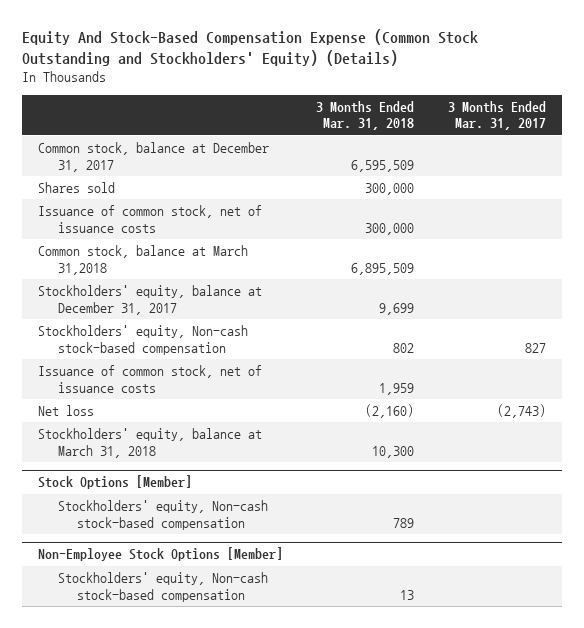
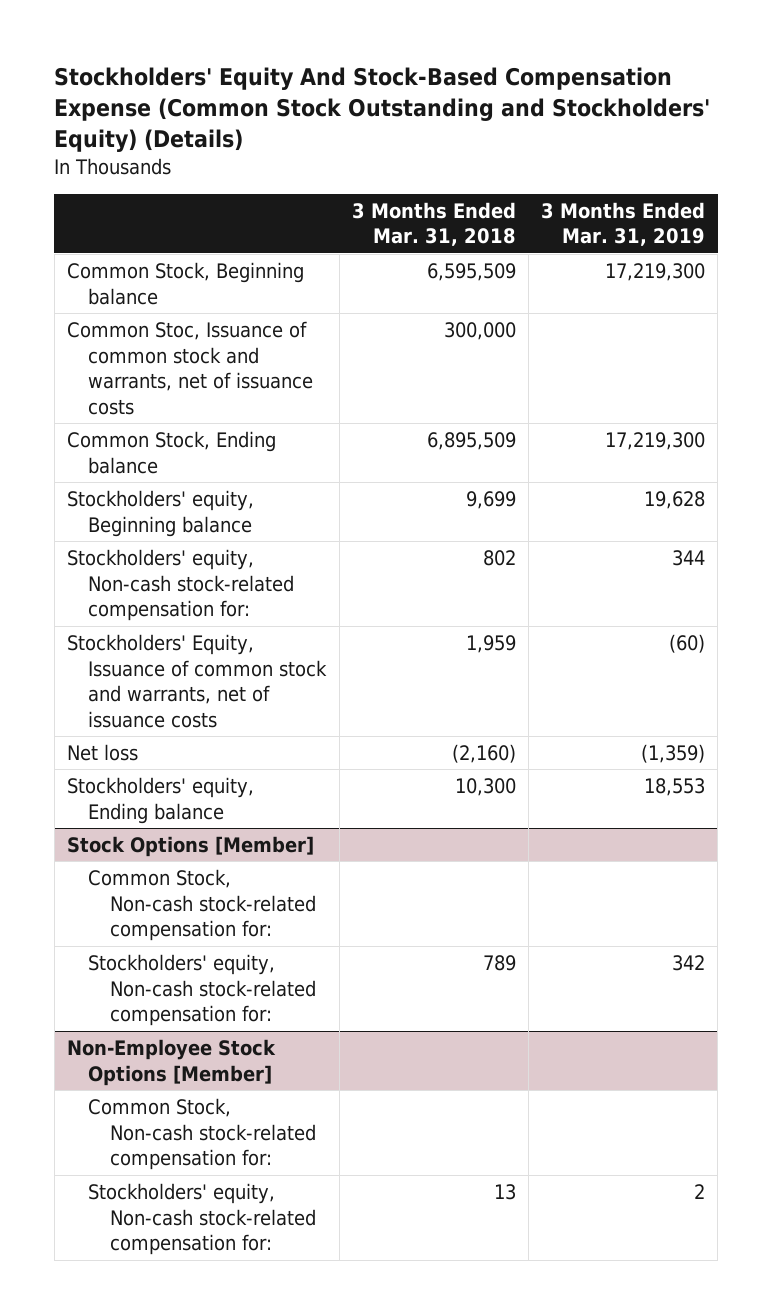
- Equity And Stock-Based Compensation Expense (Common Stock Outstanding and Stockholders' Equity) (Details)
+ Stockholders' Equity And Stock-Based Compensation Expense (Common Stock Outstanding and Stockholders' Equity) (Details)
- | 3 Months Ended Mar. 31, 2018 | 3 Months Ended Mar. 31, 2017
+ | 3 Months Ended Mar. 31, 2018 | 3 Months Ended Mar. 31, 2019
- Common stock, balance at December 31, 2017 | 6,595,509 |
- Shares sold | 300,000 |
- Issuance of common stock, net of issuance costs | 300,000 |
- Common stock, balance at March 31,2018 | 6,895,509 |
- Stockholders' equity, balance at December 31, 2017 | 9,699 |
- Stockholders' equity, Non-cash stock-based compensation | 802 | 827
- Issuance of common stock, net of issuance costs | 1,959 |
+ Common Stock, Beginning balance | 6,595,509 | 17,219,300
+ Common Stoc, Issuance of common stock and warrants, net of issuance costs | 300,000 |
+ Common Stock, Ending balance | 6,895,509 | 17,219,300
+ Stockholders' equity, Beginning balance | 9,699 | 19,628
+ Stockholders' equity, Non-cash stock-related compensation for: | 802 | 344
+ Stockholders' Equity, Issuance of common stock and warrants, net of issuance costs | 1,959 | (60)
- Stockholders' equity, balance at March 31, 2018 | 10,300 |
+ Stockholders' equity, Ending balance | 10,300 | 18,553
@ Stock Options [Member]
- Stockholders' equity, Non-cash stock-based compensation | 789 |
+ Common Stock, Non-cash stock-related compensation for:
+ Stockholders' equity, Non-cash stock-related compensation for: | 789 | 342
@ Non-Employee Stock Options [Member]
- Stockholders' equity, Non-cash stock-based compensation | 13 |
+ Common Stock, Non-cash stock-related compensation for:
+ Stockholders' equity, Non-cash stock-related compensation for: | 13 | 2

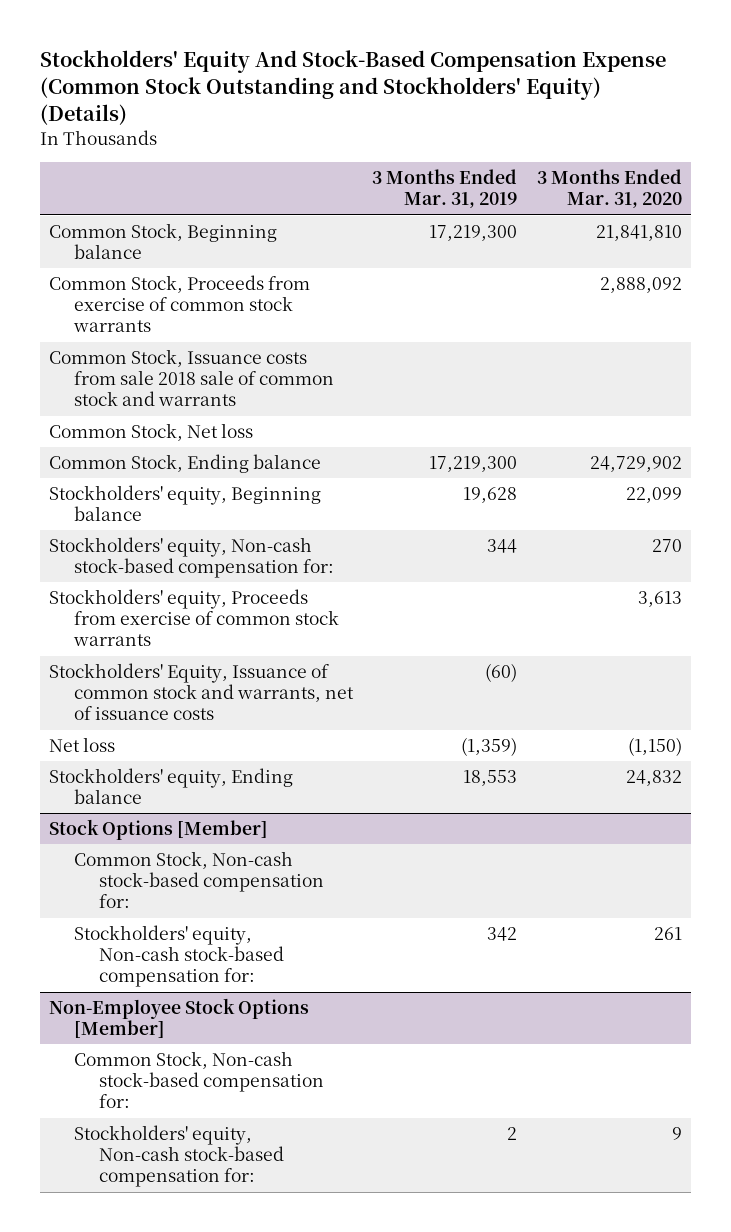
- | 3 Months Ended Mar. 31, 2018 | 3 Months Ended Mar. 31, 2019
+ | 3 Months Ended Mar. 31, 2019 | 3 Months Ended Mar. 31, 2020
- Common Stoc, Issuance of common stock and warrants, net of issuance costs | 300,000 |
+ Common Stock, Proceeds from exercise of common stock warrants | | 2,888,092
+ Common Stock, Issuance costs from sale 2018 sale of common stock and warrants
+ Common Stock, Net loss
- Stockholders' equity, Non-cash stock-related compensation for: | 802 | 344
+ Stockholders' equity, Non-cash stock-based compensation for: | 344 | 270
+ Stockholders' equity, Proceeds from exercise of common stock warrants | | 3,613
@ Stock Options [Member]
- Common Stock, Non-cash stock-related compensation for:
- Stockholders' equity, Non-cash stock-related compensation for: | 789 | 342
+ Common Stock, Non-cash stock-based compensation for:
+ Stockholders' equity, Non-cash stock-based compensation for: | 342 | 261
@ Non-Employee Stock Options [Member]
- Common Stock, Non-cash stock-related compensation for:
- Stockholders' equity, Non-cash stock-related compensation for: | 13 | 2
+ Common Stock, Non-cash stock-based compensation for:
+ Stockholders' equity, Non-cash stock-based compensation for: | 2 | 9

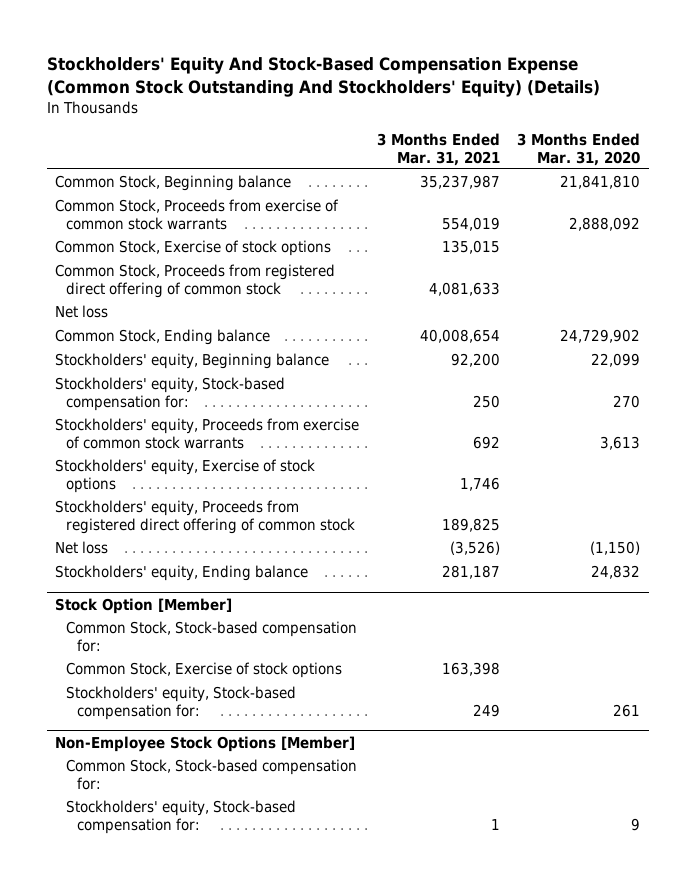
- Stockholders' Equity And Stock-Based Compensation Expense (Common Stock Outstanding and Stockholders' Equity) (Details)
+ Stockholders' Equity And Stock-Based Compensation Expense (Common Stock Outstanding And Stockholders' Equity) (Details)
- | 3 Months Ended Mar. 31, 2019 | 3 Months Ended Mar. 31, 2020
+ | 3 Months Ended Mar. 31, 2021 | 3 Months Ended Mar. 31, 2020
- Common Stock, Issuance costs from sale 2018 sale of common stock and warrants
- Common Stock, Net loss
+ Common Stock, Exercise of stock options | 135,015 |
+ Common Stock, Proceeds from registered direct offering of common stock | 4,081,633 |
+ Net loss
- Stockholders' equity, Non-cash stock-based compensation for: | 344 | 270
+ Stockholders' equity, Stock-based compensation for: | 250 | 270
- Stockholders' Equity, Issuance of common stock and warrants, net of issuance costs | (60) |
+ Stockholders' equity, Exercise of stock options | 1,746 |
+ Stockholders' equity, Proceeds from registered direct offering of common stock | 189,825 |
- Stock Options [Member]
- Common Stock, Non-cash stock-based compensation for:
- Stockholders' equity, Non-cash stock-based compensation for: | 342 | 261
+ Stock Option [Member]
+ Common Stock, Stock-based compensation for:
+ Common Stock, Exercise of stock options | 163,398 |
+ Stockholders' equity, Stock-based compensation for: | 249 | 261
@ Non-Employee Stock Options [Member]
- Common Stock, Non-cash stock-based compensation for:
- Stockholders' equity, Non-cash stock-based compensation for: | 2 | 9
+ Common Stock, Stock-based compensation for:
+ Stockholders' equity, Stock-based compensation for: | 1 | 9

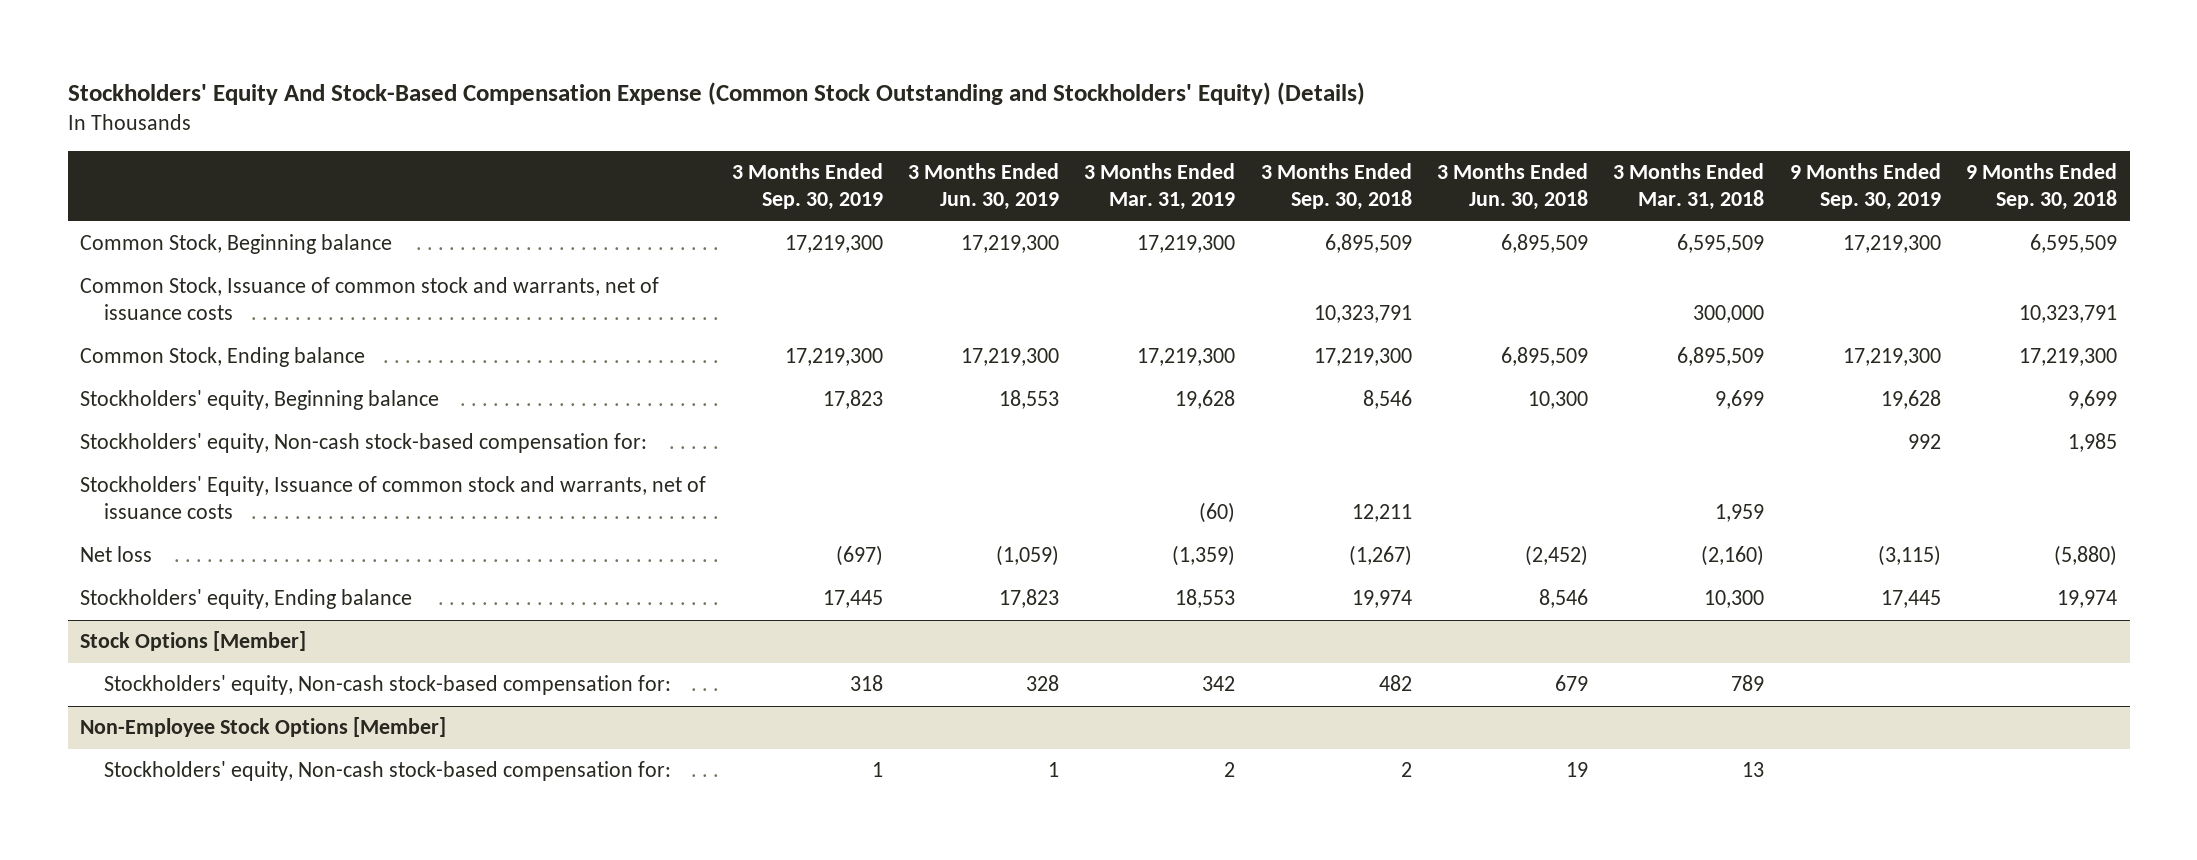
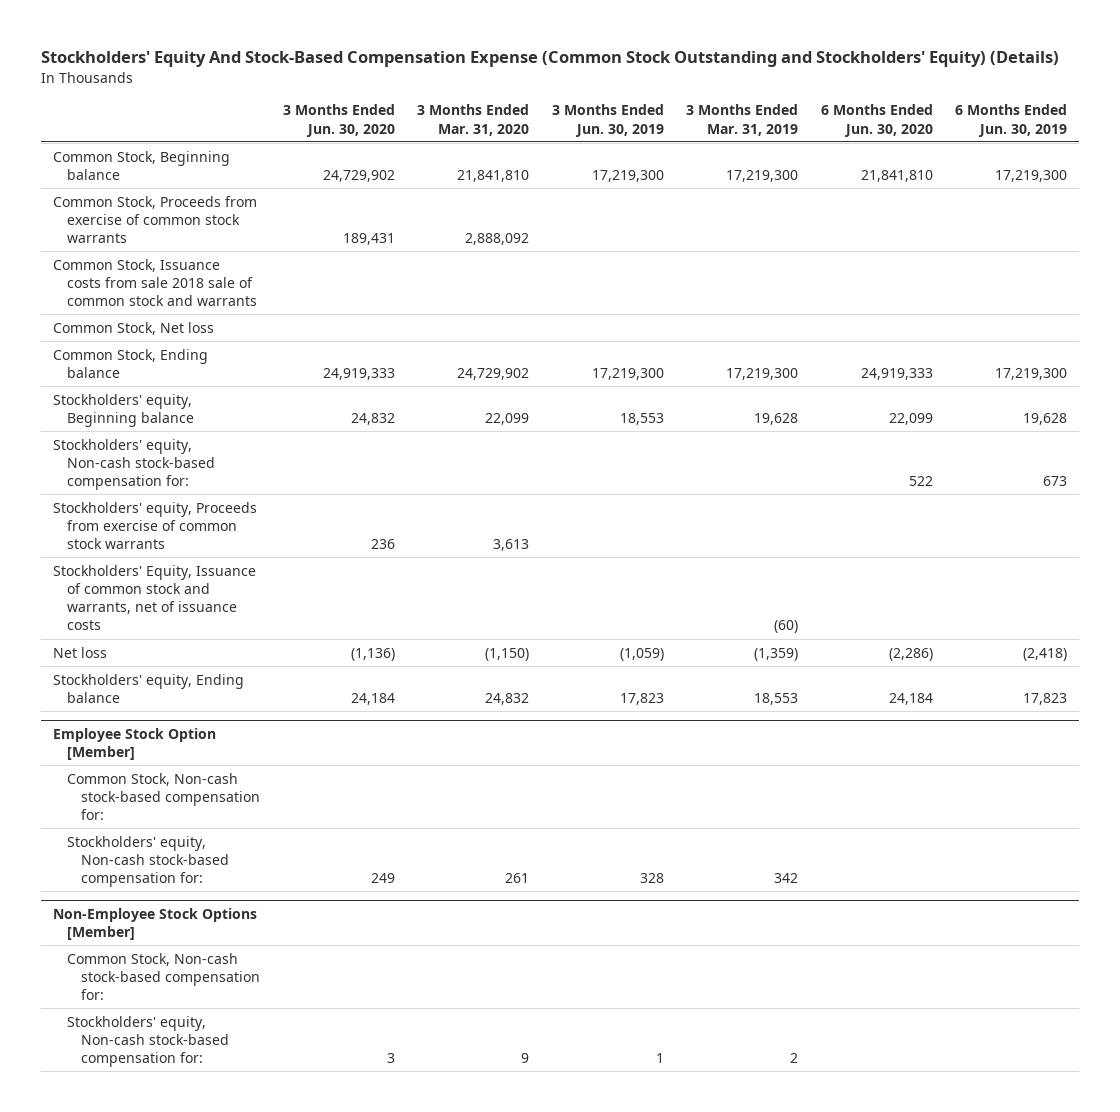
- | 3 Months Ended Sep. 30, 2019 | 3 Months Ended Jun. 30, 2019 | 3 Months Ended Mar. 31, 2019 | 3 Months Ended Sep. 30, 2018 | 3 Months Ended Jun. 30, 2018 | 3 Months Ended Mar. 31, 2018 | 9 Months Ended Sep. 30, 2019 | 9 Months Ended Sep. 30, 2018
+ | 3 Months Ended Jun. 30, 2020 | 3 Months Ended Mar. 31, 2020 | 3 Months Ended Jun. 30, 2019 | 3 Months Ended Mar. 31, 2019 | 6 Months Ended Jun. 30, 2020 | 6 Months Ended Jun. 30, 2019
- Common Stock, Issuance of common stock and warrants, net of issuance costs | | | | 10,323,791 | | 300,000 | | 10,323,791
+ Common Stock, Proceeds from exercise of common stock warrants | 189,431 | 2,888,092 | | | |
+ Common Stock, Issuance costs from sale 2018 sale of common stock and warrants
+ Common Stock, Net loss
+ Stockholders' equity, Proceeds from exercise of common stock warrants | 236 | 3,613 | | | |
- Stock Options [Member]
+ Employee Stock Option [Member]
+ Common Stock, Non-cash stock-based compensation for:
@ Non-Employee Stock Options [Member]
+ Common Stock, Non-cash stock-based compensation for:

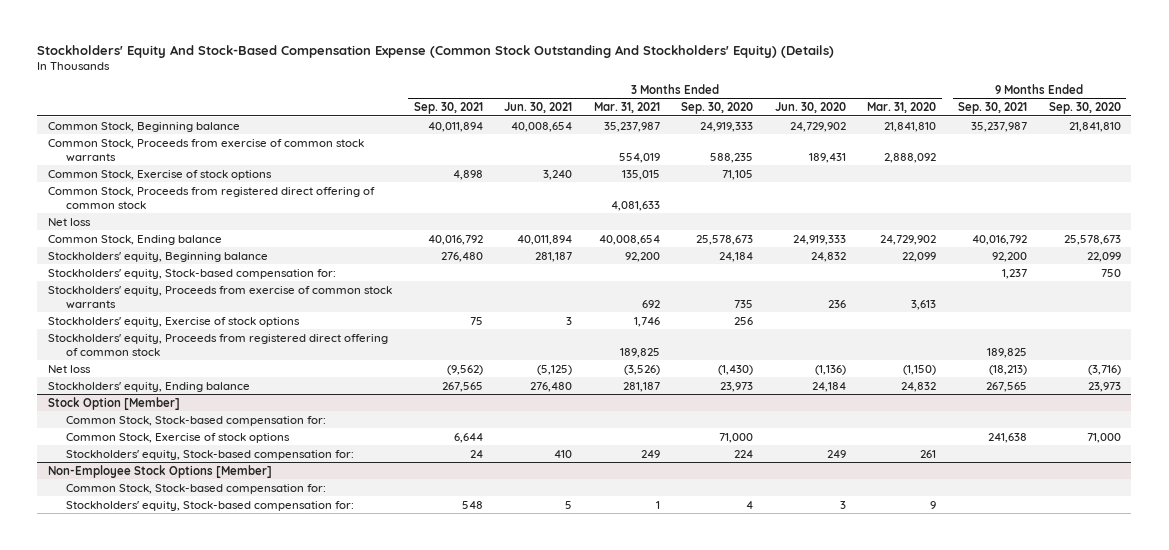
- Stockholders' Equity And Stock-Based Compensation Expense (Common Stock Outstanding and Stockholders' Equity) (Details)
+ Stockholders' Equity And Stock-Based Compensation Expense (Common Stock Outstanding And Stockholders' Equity) (Details)
- | 3 Months Ended Jun. 30, 2020 | 3 Months Ended Mar. 31, 2020 | 3 Months Ended Jun. 30, 2019 | 3 Months Ended Mar. 31, 2019 | 6 Months Ended Jun. 30, 2020 | 6 Months Ended Jun. 30, 2019
+ | 3 Months Ended Sep. 30, 2021 | 3 Months Ended Jun. 30, 2021 | 3 Months Ended Mar. 31, 2021 | 3 Months Ended Sep. 30, 2020 | 3 Months Ended Jun. 30, 2020 | 3 Months Ended Mar. 31, 2020 | 9 Months Ended Sep. 30, 2021 | 9 Months Ended Sep. 30, 2020
- Common Stock, Issuance costs from sale 2018 sale of common stock and warrants
- Common Stock, Net loss
+ Common Stock, Exercise of stock options | 4,898 | 3,240 | 135,015 | 71,105 | | | |
+ Common Stock, Proceeds from registered direct offering of common stock | | | 4,081,633 | | | | |
+ Net loss
- Stockholders' equity, Non-cash stock-based compensation for: | | | | | 522 | 673
+ Stockholders' equity, Stock-based compensation for: | | | | | | | 1,237 | 750
- Stockholders' Equity, Issuance of common stock and warrants, net of issuance costs | | | | (60) | |
+ Stockholders' equity, Exercise of stock options | 75 | 3 | 1,746 | 256 | | | |
+ Stockholders' equity, Proceeds from registered direct offering of common stock | | | 189,825 | | | | 189,825 |
- Employee Stock Option [Member]
- Common Stock, Non-cash stock-based compensation for:
- Stockholders' equity, Non-cash stock-based compensation for: | 249 | 261 | 328 | 342 | |
+ Stock Option [Member]
+ Common Stock, Stock-based compensation for:
+ Common Stock, Exercise of stock options | 6,644 | | | 71,000 | | | 241,638 | 71,000
+ Stockholders' equity, Stock-based compensation for: | 24 | 410 | 249 | 224 | 249 | 261 | |
@ Non-Employee Stock Options [Member]
- Common Stock, Non-cash stock-based compensation for:
- Stockholders' equity, Non-cash stock-based compensation for: | 3 | 9 | 1 | 2 | |
+ Common Stock, Stock-based compensation for:
+ Stockholders' equity, Stock-based compensation for: | 548 | 5 | 1 | 4 | 3 | 9 | |

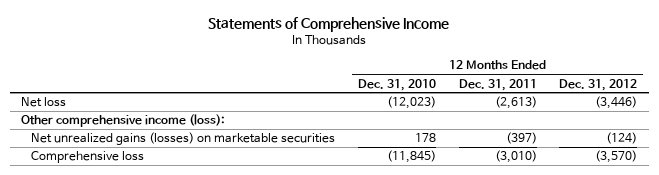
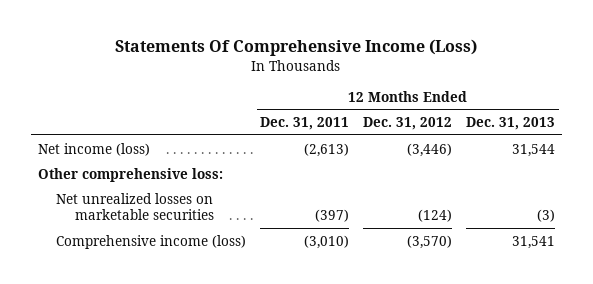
- Statements of Comprehensive Income
+ Statements Of Comprehensive Income (Loss)
- | 12 Months Ended Dec. 31, 2010 | 12 Months Ended Dec. 31, 2011 | 12 Months Ended Dec. 31, 2012
+ | 12 Months Ended Dec. 31, 2011 | 12 Months Ended Dec. 31, 2012 | 12 Months Ended Dec. 31, 2013
- Net loss | (12,023) | (2,613) | (3,446)
- Other comprehensive income (loss):
- Net unrealized gains (losses) on marketable securities | 178 | (397) | (124)
- Comprehensive loss | (11,845) | (3,010) | (3,570)
+ Net income (loss) | (2,613) | (3,446) | 31,544
+ Other comprehensive loss:
+ Net unrealized losses on marketable securities | (397) | (124) | (3)
+ Comprehensive income (loss) | (3,010) | (3,570) | 31,541

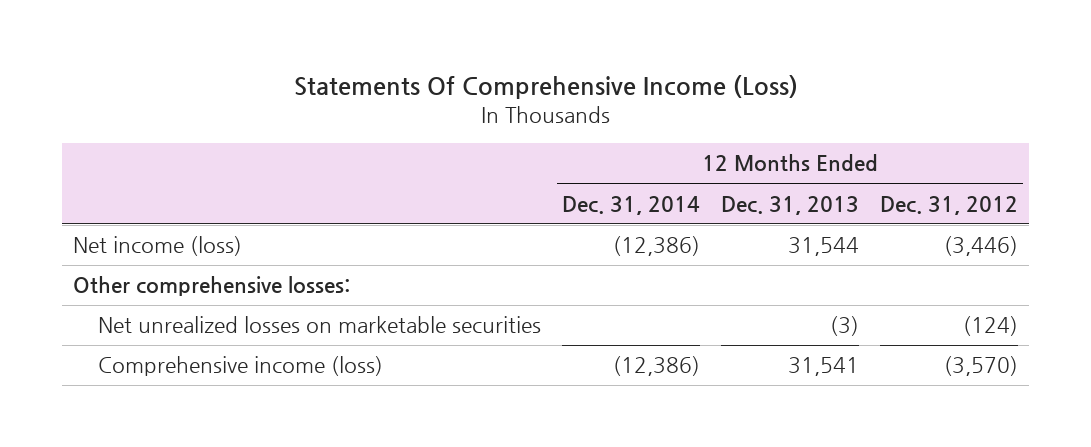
- | 12 Months Ended Dec. 31, 2011 | 12 Months Ended Dec. 31, 2012 | 12 Months Ended Dec. 31, 2013
+ | 12 Months Ended Dec. 31, 2014 | 12 Months Ended Dec. 31, 2013 | 12 Months Ended Dec. 31, 2012
- Other comprehensive loss:
+ Other comprehensive losses:

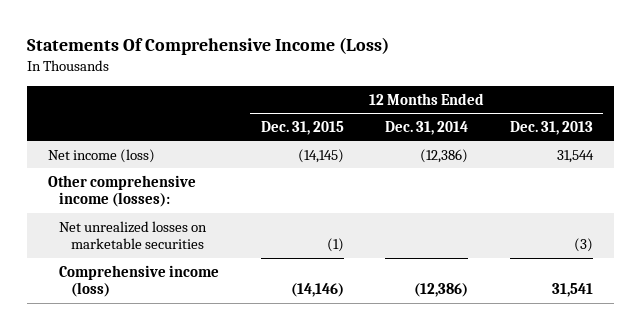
- | 12 Months Ended Dec. 31, 2014 | 12 Months Ended Dec. 31, 2013 | 12 Months Ended Dec. 31, 2012
+ | 12 Months Ended Dec. 31, 2015 | 12 Months Ended Dec. 31, 2014 | 12 Months Ended Dec. 31, 2013
- Other comprehensive losses:
+ Other comprehensive income (losses):

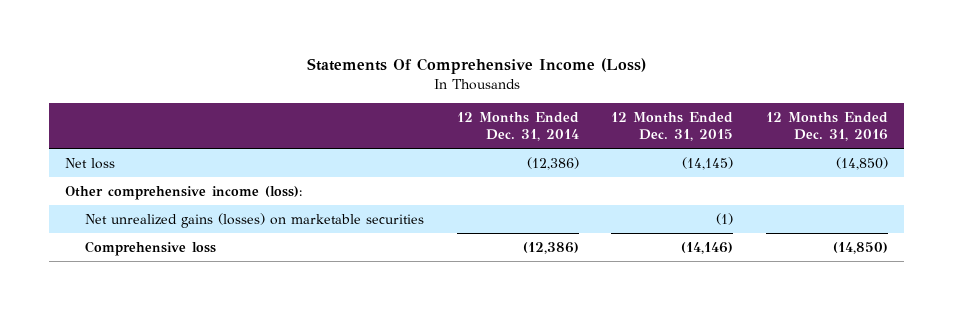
- | 12 Months Ended Dec. 31, 2015 | 12 Months Ended Dec. 31, 2014 | 12 Months Ended Dec. 31, 2013
+ | 12 Months Ended Dec. 31, 2014 | 12 Months Ended Dec. 31, 2015 | 12 Months Ended Dec. 31, 2016
- Net income (loss) | (14,145) | (12,386) | 31,544
- Other comprehensive income (losses):
- Net unrealized losses on marketable securities | (1) | | (3)
- Comprehensive income (loss) | (14,146) | (12,386) | 31,541
+ Net loss | (12,386) | (14,145) | (14,850)
+ Other comprehensive income (loss):
+ Net unrealized gains (losses) on marketable securities | | (1) |
+ Comprehensive loss | (12,386) | (14,146) | (14,850)

